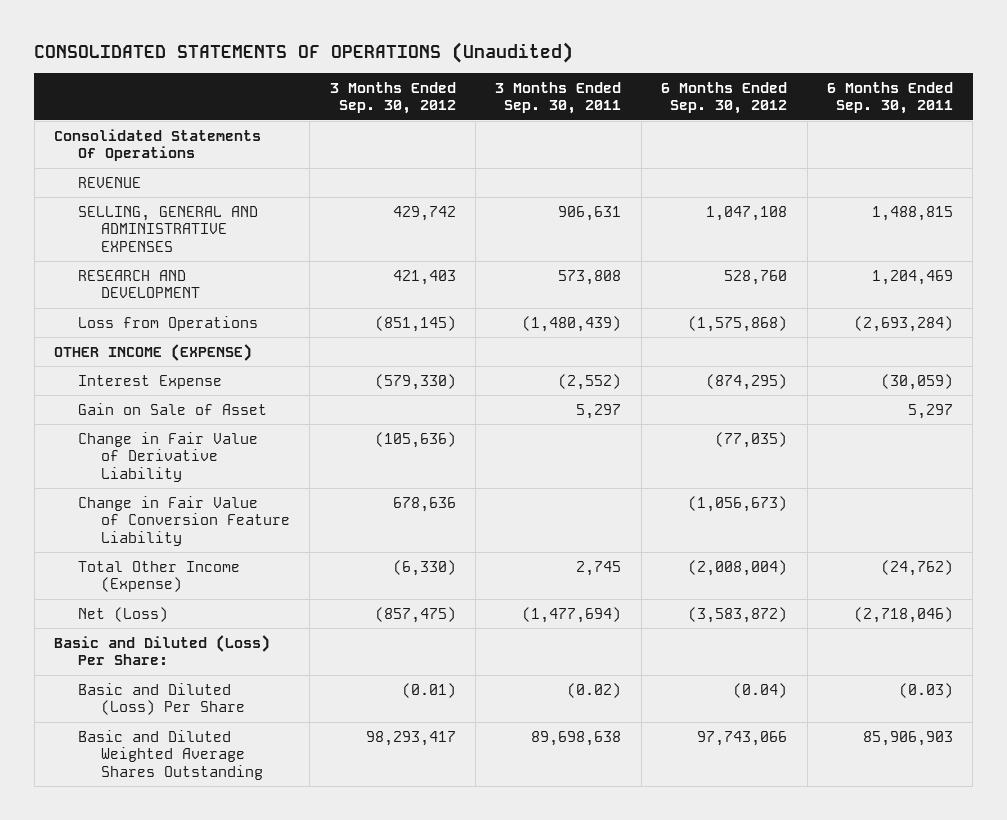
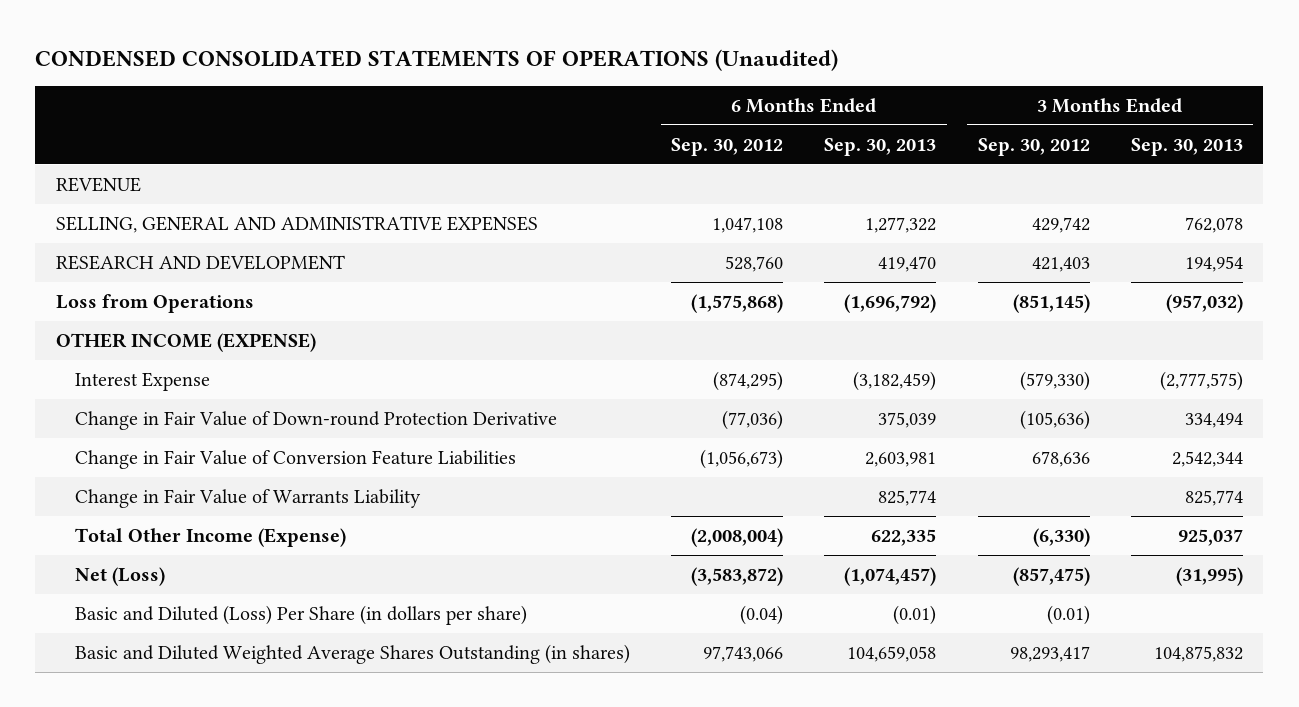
- CONSOLIDATED STATEMENTS OF OPERATIONS (Unaudited)
+ CONDENSED CONSOLIDATED STATEMENTS OF OPERATIONS (Unaudited)
- | 3 Months Ended Sep. 30, 2012 | 3 Months Ended Sep. 30, 2011 | 6 Months Ended Sep. 30, 2012 | 6 Months Ended Sep. 30, 2011
+ | 6 Months Ended Sep. 30, 2012 | 6 Months Ended Sep. 30, 2013 | 3 Months Ended Sep. 30, 2012 | 3 Months Ended Sep. 30, 2013
- Consolidated Statements Of Operations
- Gain on Sale of Asset | | 5,297 | | 5,297
- Change in Fair Value of Derivative Liability | (105,636) | | (77,035) |
- Change in Fair Value of Conversion Feature Liability | 678,636 | | (1,056,673) |
+ Change in Fair Value of Down-round Protection Derivative | (77,036) | 375,039 | (105,636) | 334,494
+ Change in Fair Value of Conversion Feature Liabilities | (1,056,673) | 2,603,981 | 678,636 | 2,542,344
+ Change in Fair Value of Warrants Liability | | 825,774 | | 825,774
- Basic and Diluted (Loss) Per Share:
- Basic and Diluted (Loss) Per Share | (0.01) | (0.02) | (0.04) | (0.03)
- Basic and Diluted Weighted Average Shares Outstanding | 98,293,417 | 89,698,638 | 97,743,066 | 85,906,903
+ Basic and Diluted (Loss) Per Share (in dollars per share) | (0.04) | (0.01) | (0.01) |
+ Basic and Diluted Weighted Average Shares Outstanding (in shares) | 97,743,066 | 104,659,058 | 98,293,417 | 104,875,832

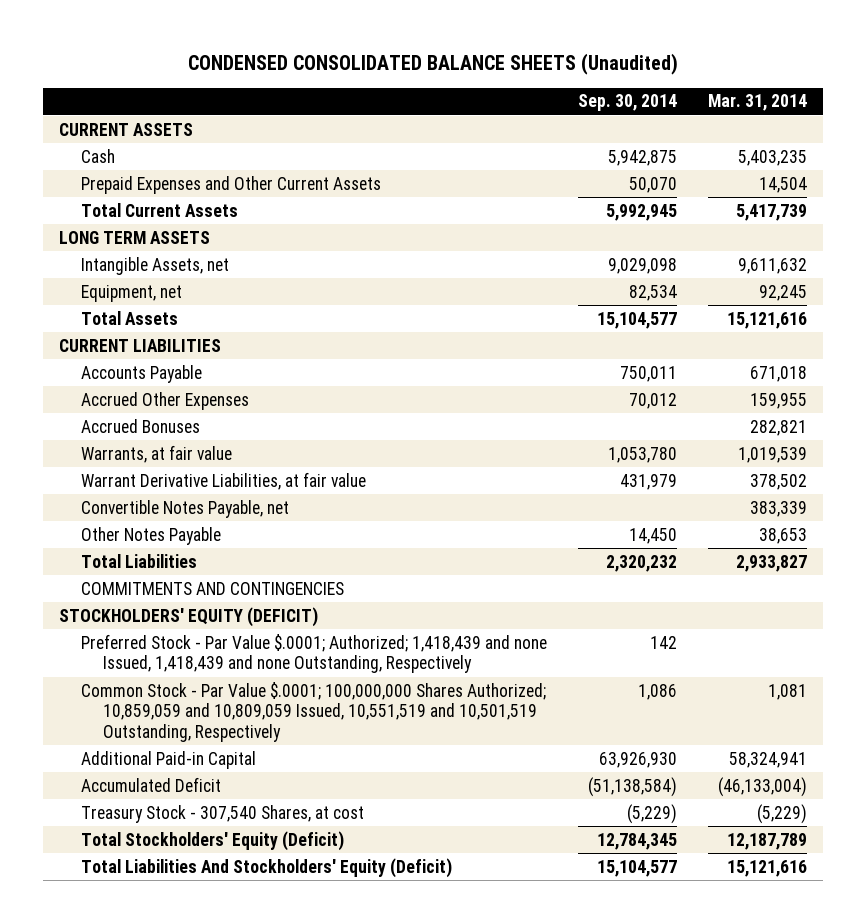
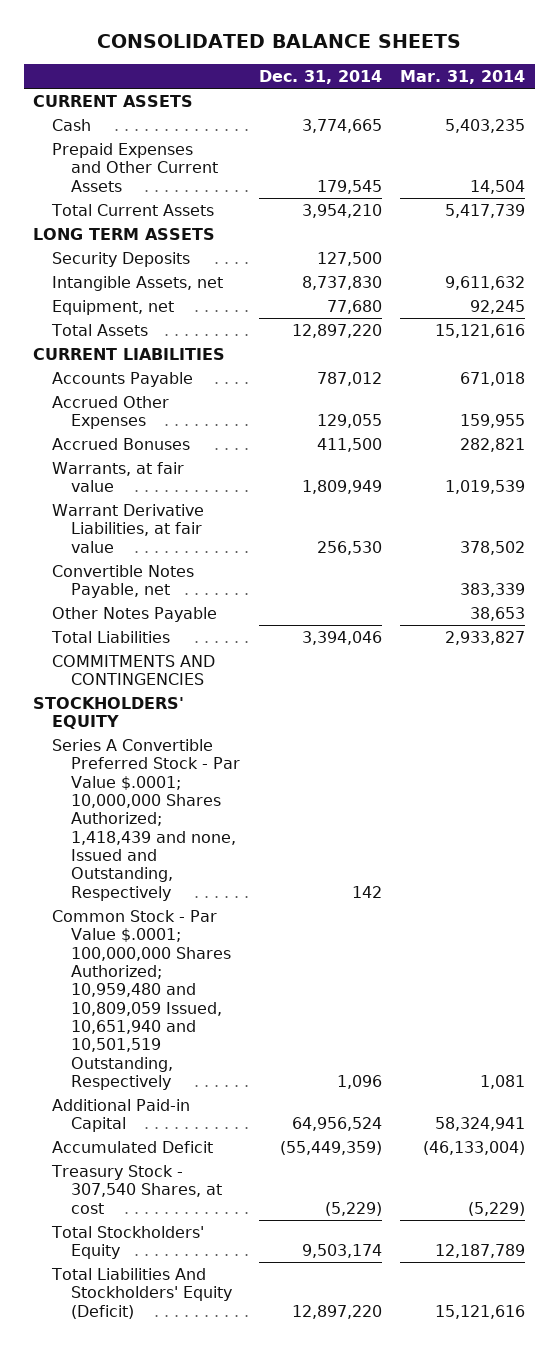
- CONDENSED CONSOLIDATED BALANCE SHEETS (Unaudited)
+ CONSOLIDATED BALANCE SHEETS
- | Sep. 30, 2014 | Mar. 31, 2014
+ | Dec. 31, 2014 | Mar. 31, 2014
+ Security Deposits | 127,500 |
- STOCKHOLDERS' EQUITY (DEFICIT)
- Preferred Stock - Par Value $.0001; Authorized; 1,418,439 and none Issued, 1,418,439 and none Outstanding, Respectively | 142 |
- Common Stock - Par Value $.0001; 100,000,000 Shares Authorized; 10,859,059 and 10,809,059 Issued, 10,551,519 and 10,501,519 Outstanding, Respectively | 1,086 | 1,081
+ STOCKHOLDERS' EQUITY
+ Series A Convertible Preferred Stock - Par Value $.0001; 10,000,000 Shares Authorized; 1,418,439 and none, Issued and Outstanding, Respectively | 142 |
+ Common Stock - Par Value $.0001; 100,000,000 Shares Authorized; 10,959,480 and 10,809,059 Issued, 10,651,940 and 10,501,519 Outstanding, Respectively | 1,096 | 1,081
- Total Stockholders' Equity (Deficit) | 12,784,345 | 12,187,789
+ Total Stockholders' Equity | 9,503,174 | 12,187,789

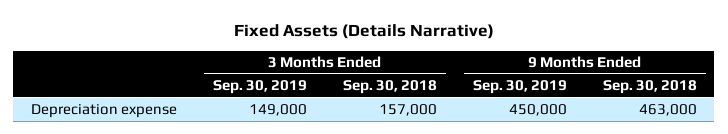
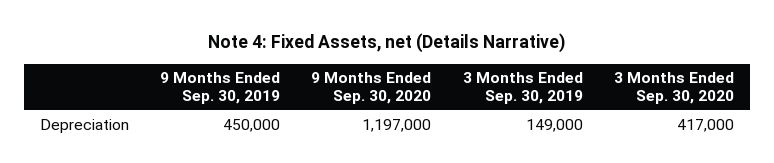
- Fixed Assets (Details Narrative)
+ Note 4: Fixed Assets, net (Details Narrative)
- | 3 Months Ended Sep. 30, 2019 | 3 Months Ended Sep. 30, 2018 | 9 Months Ended Sep. 30, 2019 | 9 Months Ended Sep. 30, 2018
+ | 9 Months Ended Sep. 30, 2019 | 9 Months Ended Sep. 30, 2020 | 3 Months Ended Sep. 30, 2019 | 3 Months Ended Sep. 30, 2020
- Depreciation expense | 149,000 | 157,000 | 450,000 | 463,000
+ Depreciation | 450,000 | 1,197,000 | 149,000 | 417,000

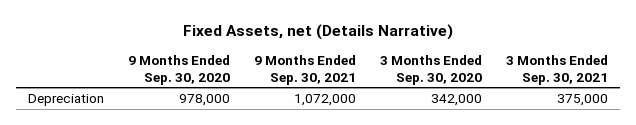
- Note 4: Fixed Assets, net (Details Narrative)
+ Fixed Assets, net (Details Narrative)
- | 9 Months Ended Sep. 30, 2019 | 9 Months Ended Sep. 30, 2020 | 3 Months Ended Sep. 30, 2019 | 3 Months Ended Sep. 30, 2020
+ | 9 Months Ended Sep. 30, 2020 | 9 Months Ended Sep. 30, 2021 | 3 Months Ended Sep. 30, 2020 | 3 Months Ended Sep. 30, 2021
- Depreciation | 450,000 | 1,197,000 | 149,000 | 417,000
+ Depreciation | 978,000 | 1,072,000 | 342,000 | 375,000

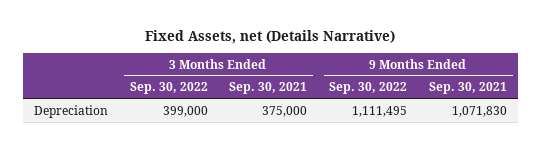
- | 9 Months Ended Sep. 30, 2020 | 9 Months Ended Sep. 30, 2021 | 3 Months Ended Sep. 30, 2020 | 3 Months Ended Sep. 30, 2021
+ | 3 Months Ended Sep. 30, 2022 | 3 Months Ended Sep. 30, 2021 | 9 Months Ended Sep. 30, 2022 | 9 Months Ended Sep. 30, 2021
- Depreciation | 978,000 | 1,072,000 | 342,000 | 375,000
+ Depreciation | 399,000 | 375,000 | 1,111,495 | 1,071,830

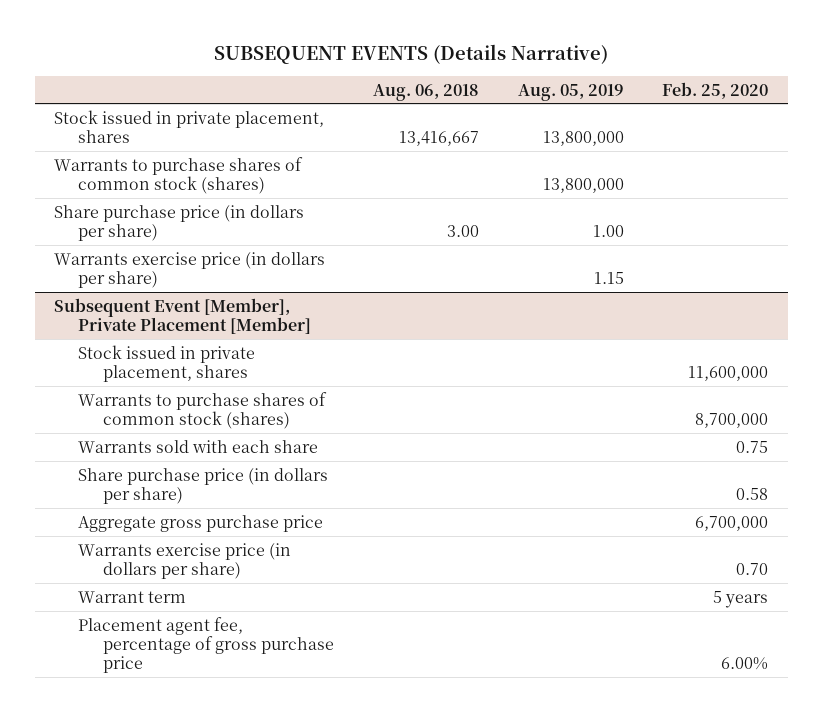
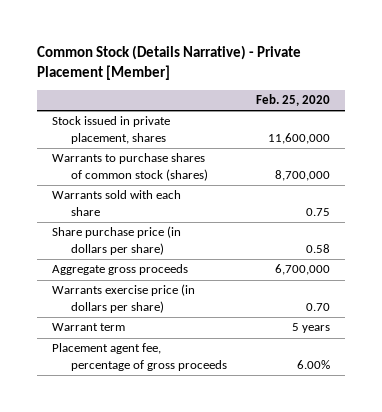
- SUBSEQUENT EVENTS (Details Narrative)
+ Common Stock (Details Narrative) - Private Placement [Member]
- | Aug. 06, 2018 | Aug. 05, 2019 | Feb. 25, 2020
+ | Feb. 25, 2020
- Stock issued in private placement, shares | 13,416,667 | 13,800,000 |
- Warrants to purchase shares of common stock (shares) | | 13,800,000 |
- Share purchase price (in dollars per share) | 3.00 | 1.00 |
- Warrants exercise price (in dollars per share) | | 1.15 |
- Subsequent Event [Member], Private Placement [Member]
- Aggregate gross purchase price | | | 6,700,000
+ Aggregate gross proceeds | 6,700,000
- Placement agent fee, percentage of gross purchase price | | | 6.00%
+ Placement agent fee, percentage of gross proceeds | 6.00%

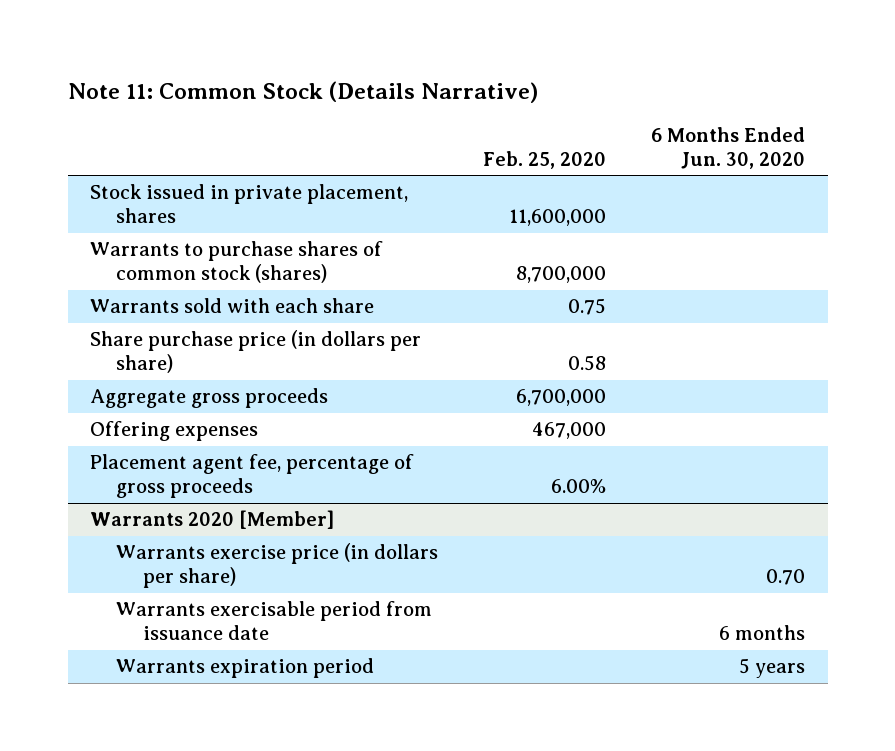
- Common Stock (Details Narrative) - Private Placement [Member]
+ Note 11: Common Stock (Details Narrative)
- | Feb. 25, 2020
+ | Feb. 25, 2020 | 6 Months Ended Jun. 30, 2020
- Warrants exercise price (in dollars per share) | 0.70
- Warrant term | 5 years
+ Offering expenses | 467,000 |
+ Warrants 2020 [Member]
+ Warrants exercise price (in dollars per share) | | 0.70
+ Warrants exercisable period from issuance date | | 6 months
+ Warrants expiration period | | 5 years

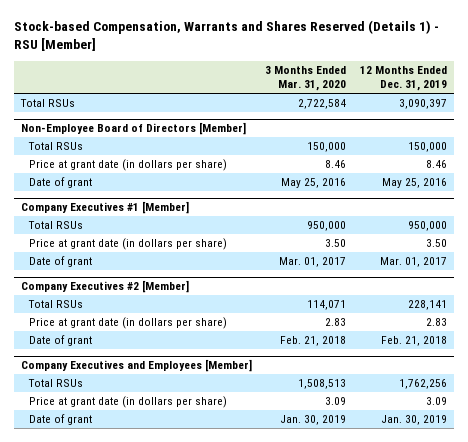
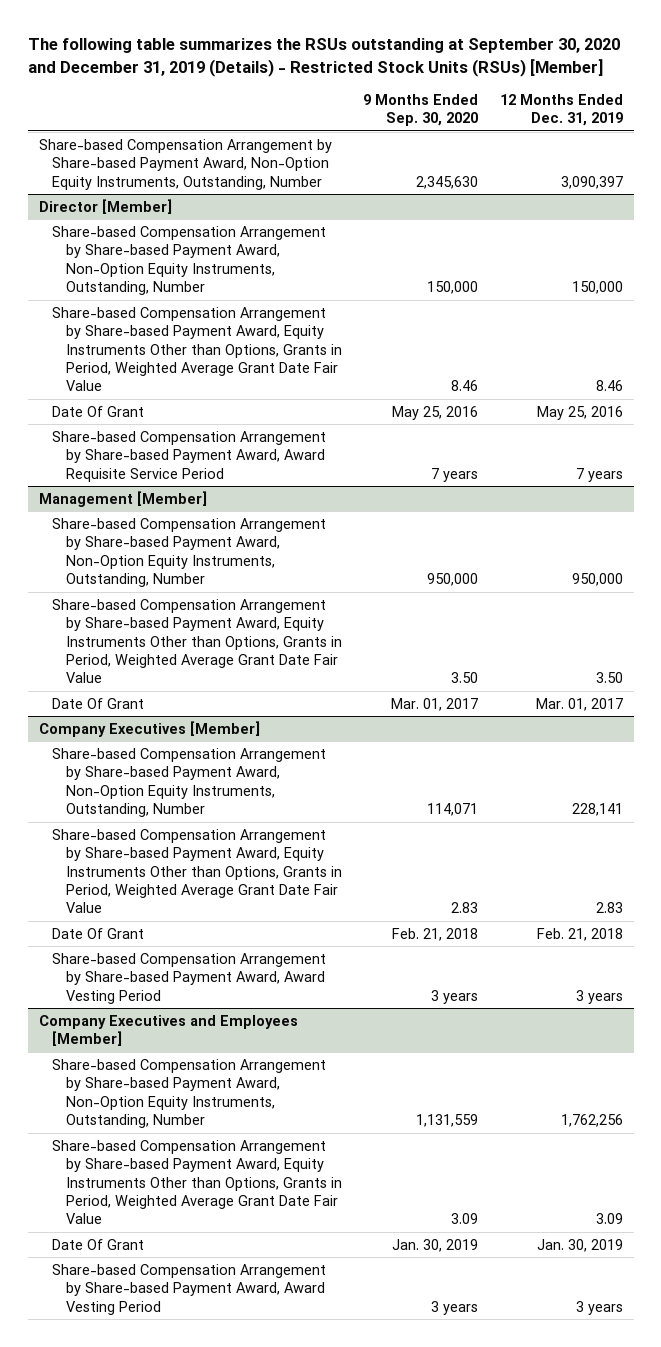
- Stock-based Compensation, Warrants and Shares Reserved (Details 1) - RSU [Member]
+ The following table summarizes the RSUs outstanding at September 30, 2020 and December 31, 2019 (Details) - Restricted Stock Units (RSUs) [Member]
- | 3 Months Ended Mar. 31, 2020 | 12 Months Ended Dec. 31, 2019
+ | 9 Months Ended Sep. 30, 2020 | 12 Months Ended Dec. 31, 2019
- Total RSUs | 2,722,584 | 3,090,397
- Non-Employee Board of Directors [Member]
- Total RSUs | 150,000 | 150,000
- Price at grant date (in dollars per share) | 8.46 | 8.46
- Date of grant | May 25, 2016 | May 25, 2016
- Company Executives #1 [Member]
- Total RSUs | 950,000 | 950,000
- Price at grant date (in dollars per share) | 3.50 | 3.50
- Date of grant | Mar. 01, 2017 | Mar. 01, 2017
- Company Executives #2 [Member]
- Total RSUs | 114,071 | 228,141
- Price at grant date (in dollars per share) | 2.83 | 2.83
- Date of grant | Feb. 21, 2018 | Feb. 21, 2018
+ Share-based Compensation Arrangement by Share-based Payment Award, Non-Option Equity Instruments, Outstanding, Number | 2,345,630 | 3,090,397
+ Director [Member]
+ Share-based Compensation Arrangement by Share-based Payment Award, Non-Option Equity Instruments, Outstanding, Number | 150,000 | 150,000
+ Share-based Compensation Arrangement by Share-based Payment Award, Equity Instruments Other than Options, Grants in Period, Weighted Average Grant Date Fair Value | 8.46 | 8.46
+ Date Of Grant | May 25, 2016 | May 25, 2016
+ Share-based Compensation Arrangement by Share-based Payment Award, Award Requisite Service Period | 7 years | 7 years
+ Management [Member]
+ Share-based Compensation Arrangement by Share-based Payment Award, Non-Option Equity Instruments, Outstanding, Number | 950,000 | 950,000
+ Share-based Compensation Arrangement by Share-based Payment Award, Equity Instruments Other than Options, Grants in Period, Weighted Average Grant Date Fair Value | 3.50 | 3.50
+ Date Of Grant | Mar. 01, 2017 | Mar. 01, 2017
+ Company Executives [Member]
+ Share-based Compensation Arrangement by Share-based Payment Award, Non-Option Equity Instruments, Outstanding, Number | 114,071 | 228,141
+ Share-based Compensation Arrangement by Share-based Payment Award, Equity Instruments Other than Options, Grants in Period, Weighted Average Grant Date Fair Value | 2.83 | 2.83
+ Date Of Grant | Feb. 21, 2018 | Feb. 21, 2018
+ Share-based Compensation Arrangement by Share-based Payment Award, Award Vesting Period | 3 years | 3 years
@ Company Executives and Employees [Member]
- Total RSUs | 1,508,513 | 1,762,256
- Price at grant date (in dollars per share) | 3.09 | 3.09
- Date of grant | Jan. 30, 2019 | Jan. 30, 2019
+ Share-based Compensation Arrangement by Share-based Payment Award, Non-Option Equity Instruments, Outstanding, Number | 1,131,559 | 1,762,256
+ Share-based Compensation Arrangement by Share-based Payment Award, Equity Instruments Other than Options, Grants in Period, Weighted Average Grant Date Fair Value | 3.09 | 3.09
+ Date Of Grant | Jan. 30, 2019 | Jan. 30, 2019
+ Share-based Compensation Arrangement by Share-based Payment Award, Award Vesting Period | 3 years | 3 years

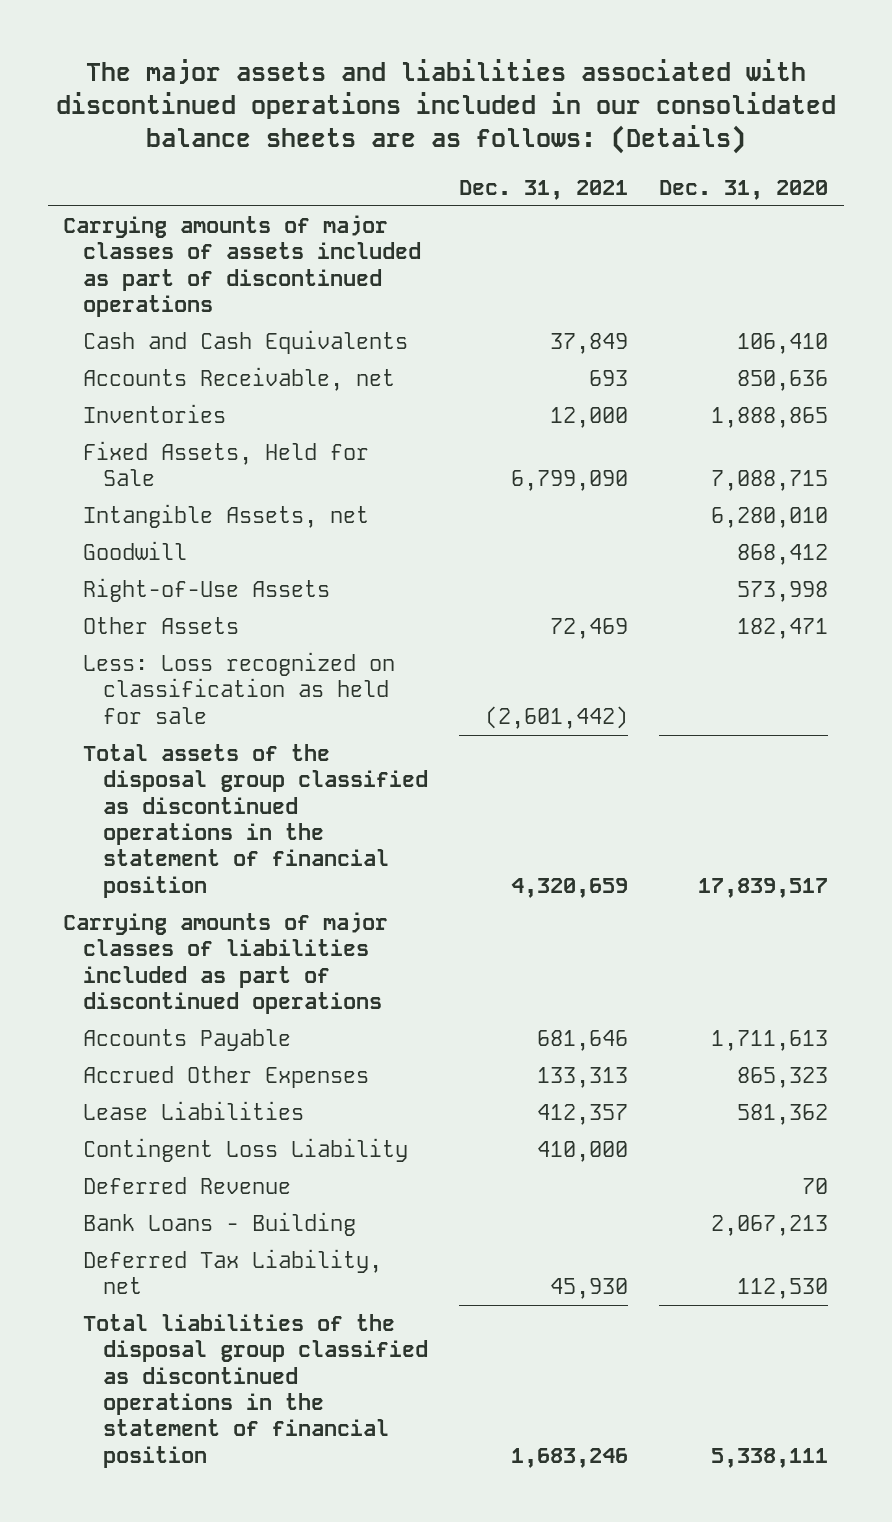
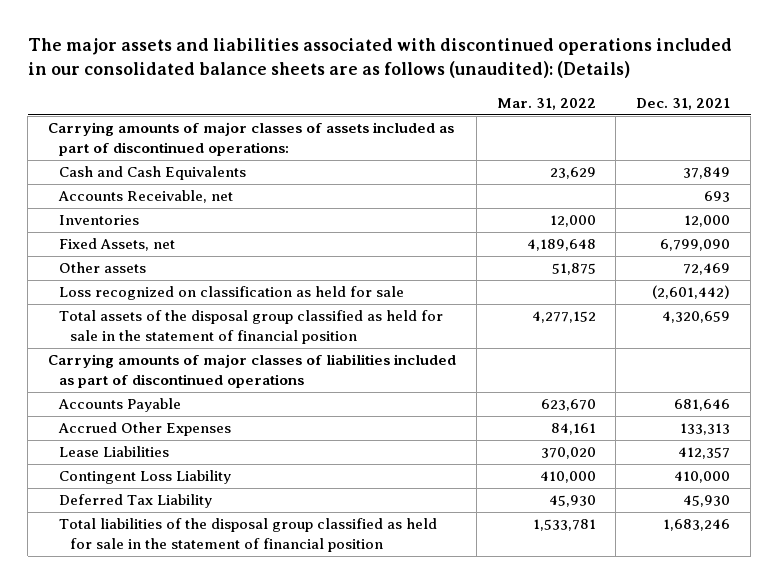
- The major assets and liabilities associated with discontinued operations included in our consolidated balance sheets are as follows: (Details)
+ The major assets and liabilities associated with discontinued operations included in our consolidated balance sheets are as follows (unaudited): (Details)
- | Dec. 31, 2021 | Dec. 31, 2020
+ | Mar. 31, 2022 | Dec. 31, 2021
- Carrying amounts of major classes of assets included as part of discontinued operations
+ Carrying amounts of major classes of assets included as part of discontinued operations:
- Fixed Assets, Held for Sale | 6,799,090 | 7,088,715
- Intangible Assets, net | | 6,280,010
- Goodwill | | 868,412
- Right-of-Use Assets | | 573,998
- Other Assets | 72,469 | 182,471
- Less: Loss recognized on classification as held for sale | (2,601,442) |
- Total assets of the disposal group classified as discontinued operations in the statement of financial position | 4,320,659 | 17,839,517
+ Fixed Assets, net | 4,189,648 | 6,799,090
+ Other assets | 51,875 | 72,469
+ Loss recognized on classification as held for sale | | (2,601,442)
+ Total assets of the disposal group classified as held for sale in the statement of financial position | 4,277,152 | 4,320,659
- Deferred Revenue | | 70
- Bank Loans - Building | | 2,067,213
- Deferred Tax Liability, net | 45,930 | 112,530
- Total liabilities of the disposal group classified as discontinued operations in the statement of financial position | 1,683,246 | 5,338,111
+ Deferred Tax Liability | 45,930 | 45,930
+ Total liabilities of the disposal group classified as held for sale in the statement of financial position | 1,533,781 | 1,683,246

